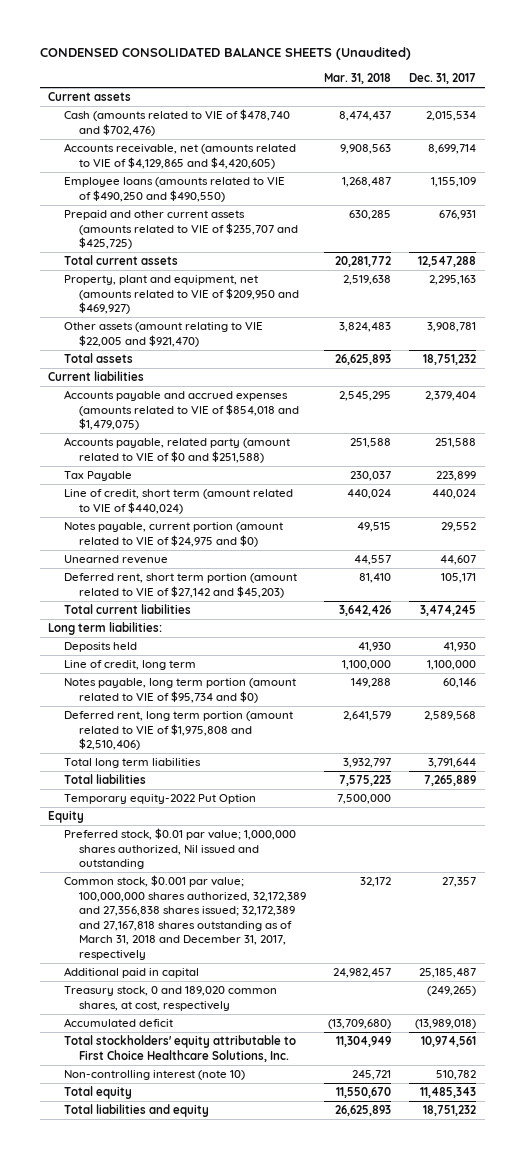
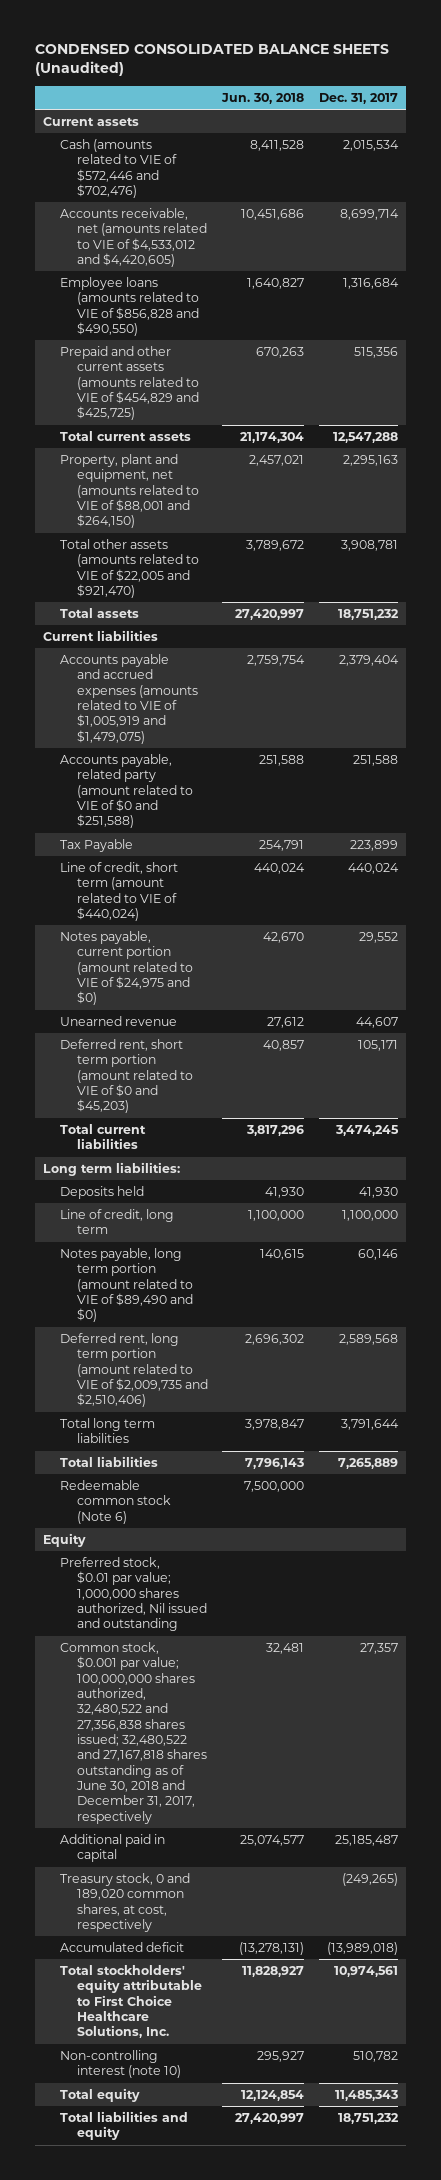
- | Mar. 31, 2018 | Dec. 31, 2017
+ | Jun. 30, 2018 | Dec. 31, 2017
- Cash (amounts related to VIE of $478,740 and $702,476) | 8,474,437 | 2,015,534
- Accounts receivable, net (amounts related to VIE of $4,129,865 and $4,420,605) | 9,908,563 | 8,699,714
- Employee loans (amounts related to VIE of $490,250 and $490,550) | 1,268,487 | 1,155,109
- Prepaid and other current assets (amounts related to VIE of $235,707 and $425,725) | 630,285 | 676,931
+ Cash (amounts related to VIE of $572,446 and $702,476) | 8,411,528 | 2,015,534
+ Accounts receivable, net (amounts related to VIE of $4,533,012 and $4,420,605) | 10,451,686 | 8,699,714
+ Employee loans (amounts related to VIE of $856,828 and $490,550) | 1,640,827 | 1,316,684
+ Prepaid and other current assets (amounts related to VIE of $454,829 and $425,725) | 670,263 | 515,356
- Property, plant and equipment, net (amounts related to VIE of $209,950 and $469,927) | 2,519,638 | 2,295,163
- Other assets (amount relating to VIE $22,005 and $921,470) | 3,824,483 | 3,908,781
+ Property, plant and equipment, net (amounts related to VIE of $88,001 and $264,150) | 2,457,021 | 2,295,163
+ Total other assets (amounts related to VIE of $22,005 and $921,470) | 3,789,672 | 3,908,781
- Accounts payable and accrued expenses (amounts related to VIE of $854,018 and $1,479,075) | 2,545,295 | 2,379,404
+ Accounts payable and accrued expenses (amounts related to VIE of $1,005,919 and $1,479,075) | 2,759,754 | 2,379,404
- Deferred rent, short term portion (amount related to VIE of $27,142 and $45,203) | 81,410 | 105,171
+ Deferred rent, short term portion (amount related to VIE of $0 and $45,203) | 40,857 | 105,171
- Notes payable, long term portion (amount related to VIE of $95,734 and $0) | 149,288 | 60,146
- Deferred rent, long term portion (amount related to VIE of $1,975,808 and $2,510,406) | 2,641,579 | 2,589,568
+ Notes payable, long term portion (amount related to VIE of $89,490 and $0) | 140,615 | 60,146
+ Deferred rent, long term portion (amount related to VIE of $2,009,735 and $2,510,406) | 2,696,302 | 2,589,568
- Temporary equity-2022 Put Option | 7,500,000 |
+ Redeemable common stock (Note 6) | 7,500,000 |
- Common stock, $0.001 par value; 100,000,000 shares authorized, 32,172,389 and 27,356,838 shares issued; 32,172,389 and 27,167,818 shares outstanding as of March 31, 2018 and December 31, 2017, respectively | 32,172 | 27,357
+ Common stock, $0.001 par value; 100,000,000 shares authorized, 32,480,522 and 27,356,838 shares issued; 32,480,522 and 27,167,818 shares outstanding as of June 30, 2018 and December 31, 2017, respectively | 32,481 | 27,357

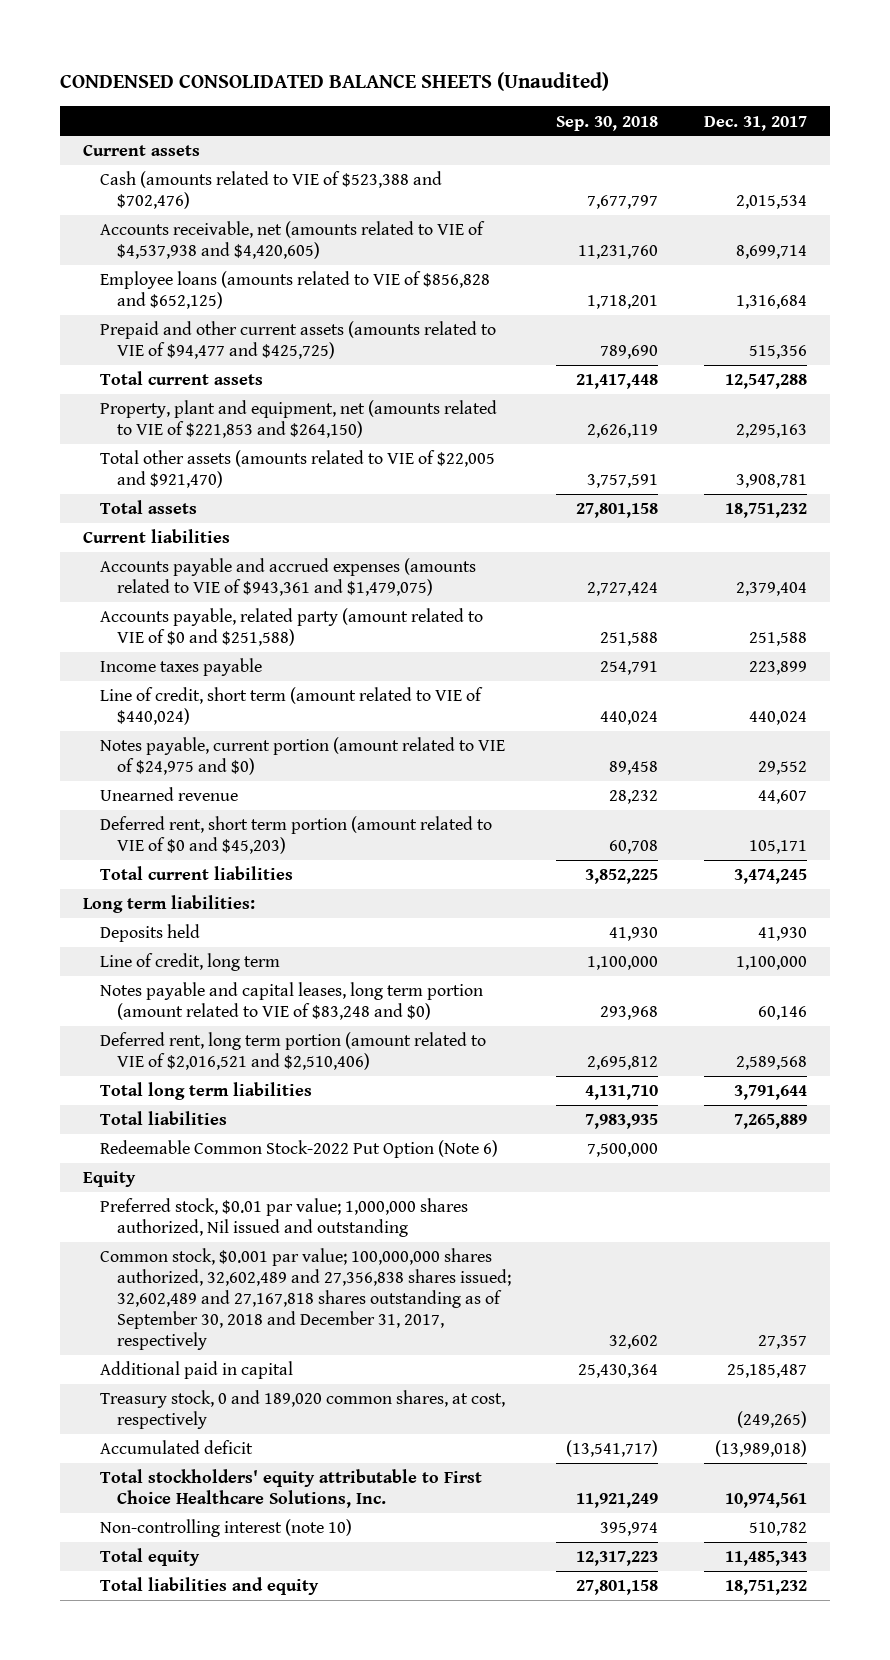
- | Jun. 30, 2018 | Dec. 31, 2017
+ | Sep. 30, 2018 | Dec. 31, 2017
- Cash (amounts related to VIE of $572,446 and $702,476) | 8,411,528 | 2,015,534
- Accounts receivable, net (amounts related to VIE of $4,533,012 and $4,420,605) | 10,451,686 | 8,699,714
- Employee loans (amounts related to VIE of $856,828 and $490,550) | 1,640,827 | 1,316,684
- Prepaid and other current assets (amounts related to VIE of $454,829 and $425,725) | 670,263 | 515,356
+ Cash (amounts related to VIE of $523,388 and $702,476) | 7,677,797 | 2,015,534
+ Accounts receivable, net (amounts related to VIE of $4,537,938 and $4,420,605) | 11,231,760 | 8,699,714
+ Employee loans (amounts related to VIE of $856,828 and $652,125) | 1,718,201 | 1,316,684
+ Prepaid and other current assets (amounts related to VIE of $94,477 and $425,725) | 789,690 | 515,356
- Property, plant and equipment, net (amounts related to VIE of $88,001 and $264,150) | 2,457,021 | 2,295,163
+ Property, plant and equipment, net (amounts related to VIE of $221,853 and $264,150) | 2,626,119 | 2,295,163
- Accounts payable and accrued expenses (amounts related to VIE of $1,005,919 and $1,479,075) | 2,759,754 | 2,379,404
+ Accounts payable and accrued expenses (amounts related to VIE of $943,361 and $1,479,075) | 2,727,424 | 2,379,404
- Tax Payable | 254,791 | 223,899
+ Income taxes payable | 254,791 | 223,899
- Notes payable, long term portion (amount related to VIE of $89,490 and $0) | 140,615 | 60,146
- Deferred rent, long term portion (amount related to VIE of $2,009,735 and $2,510,406) | 2,696,302 | 2,589,568
+ Notes payable and capital leases, long term portion (amount related to VIE of $83,248 and $0) | 293,968 | 60,146
+ Deferred rent, long term portion (amount related to VIE of $2,016,521 and $2,510,406) | 2,695,812 | 2,589,568
- Redeemable common stock (Note 6) | 7,500,000 |
+ Redeemable Common Stock-2022 Put Option (Note 6) | 7,500,000 |
- Common stock, $0.001 par value; 100,000,000 shares authorized, 32,480,522 and 27,356,838 shares issued; 32,480,522 and 27,167,818 shares outstanding as of June 30, 2018 and December 31, 2017, respectively | 32,481 | 27,357
+ Common stock, $0.001 par value; 100,000,000 shares authorized, 32,602,489 and 27,356,838 shares issued; 32,602,489 and 27,167,818 shares outstanding as of September 30, 2018 and December 31, 2017, respectively | 32,602 | 27,357

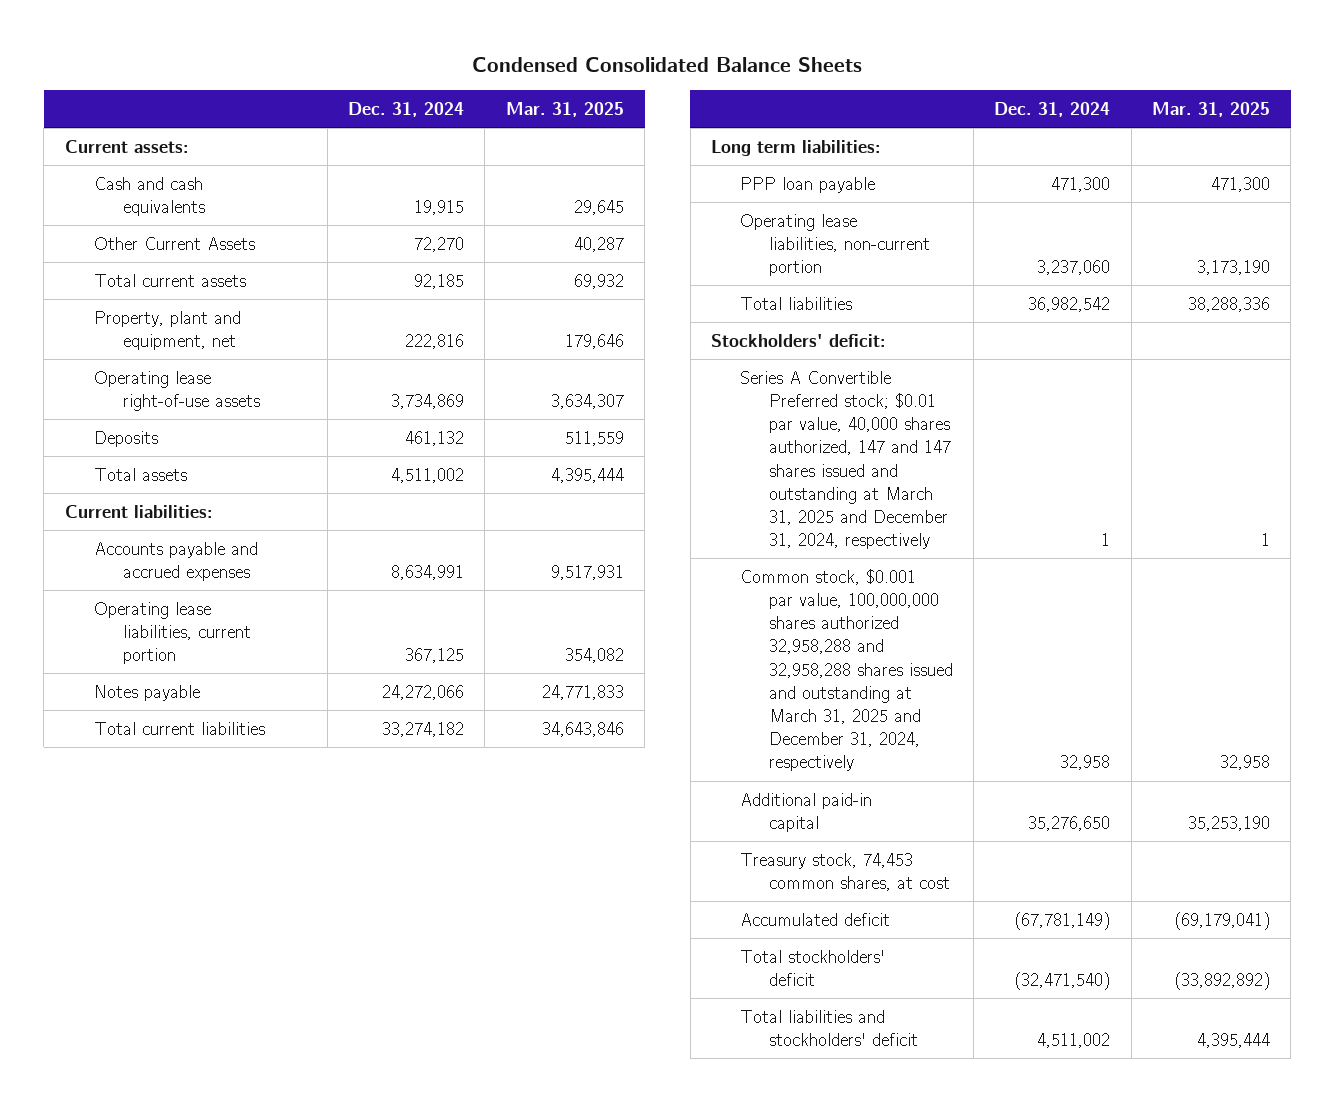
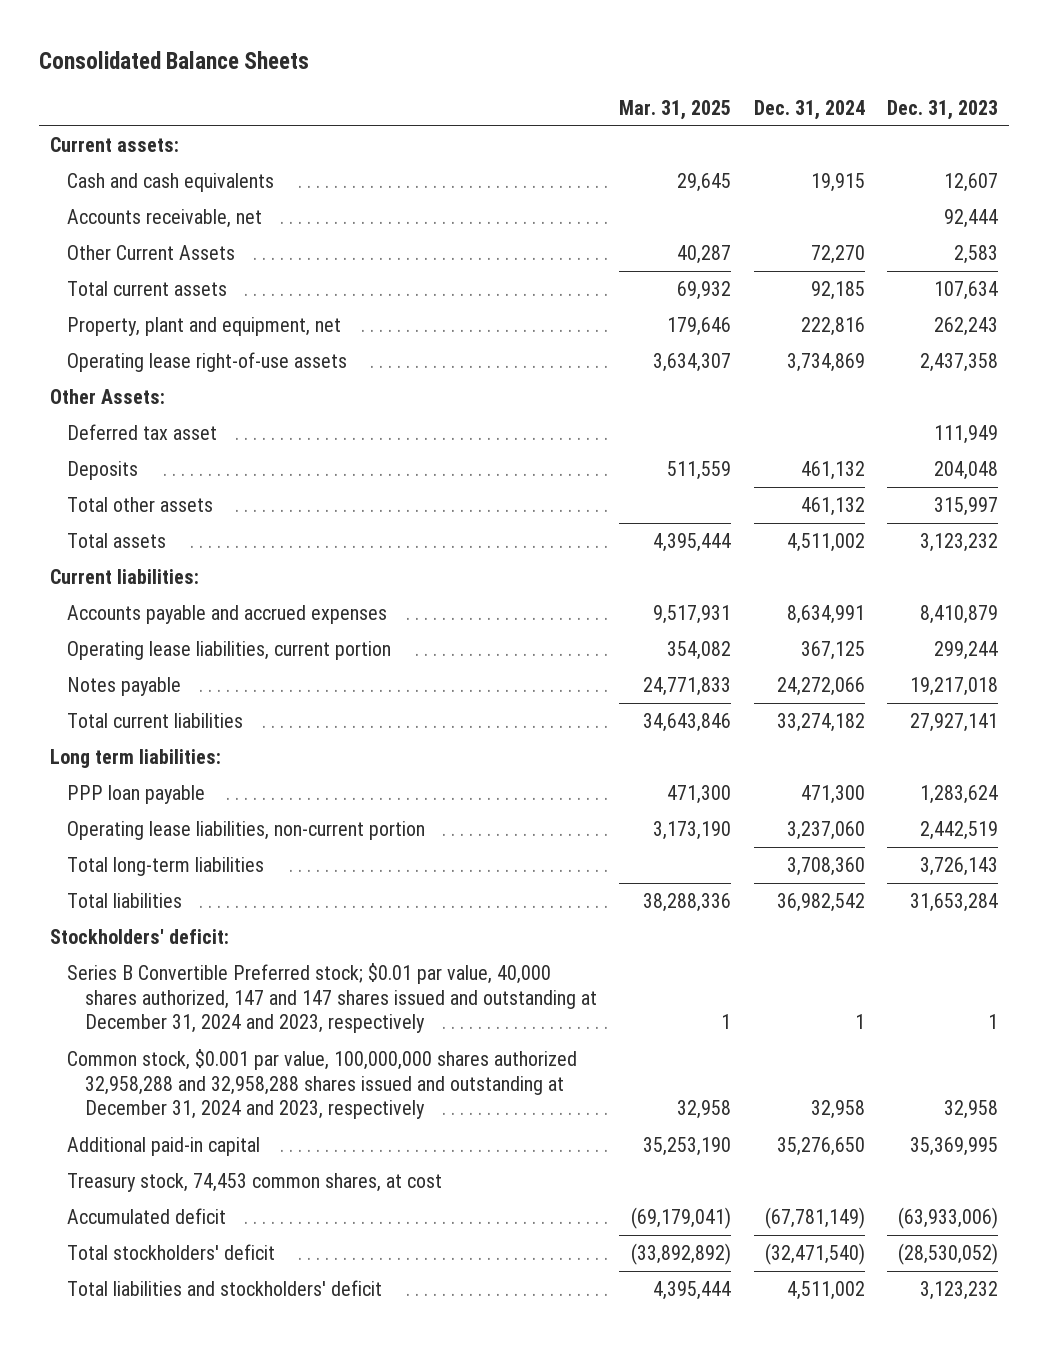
- Condensed Consolidated Balance Sheets
+ Consolidated Balance Sheets
- | Dec. 31, 2024 | Mar. 31, 2025
+ | Mar. 31, 2025 | Dec. 31, 2024 | Dec. 31, 2023
+ Accounts receivable, net | | | 92,444
+ Other Assets:
+ Deferred tax asset | | | 111,949
+ Total other assets | | 461,132 | 315,997
+ Total long-term liabilities | | 3,708,360 | 3,726,143
- Series A Convertible Preferred stock; $0.01 par value, 40,000 shares authorized, 147 and 147 shares issued and outstanding at March 31, 2025 and December 31, 2024, respectively | 1 | 1
- Common stock, $0.001 par value, 100,000,000 shares authorized 32,958,288 and 32,958,288 shares issued and outstanding at March 31, 2025 and December 31, 2024, respectively | 32,958 | 32,958
+ Series B Convertible Preferred stock; $0.01 par value, 40,000 shares authorized, 147 and 147 shares issued and outstanding at December 31, 2024 and 2023, respectively | 1 | 1 | 1
+ Common stock, $0.001 par value, 100,000,000 shares authorized 32,958,288 and 32,958,288 shares issued and outstanding at December 31, 2024 and 2023, respectively | 32,958 | 32,958 | 32,958

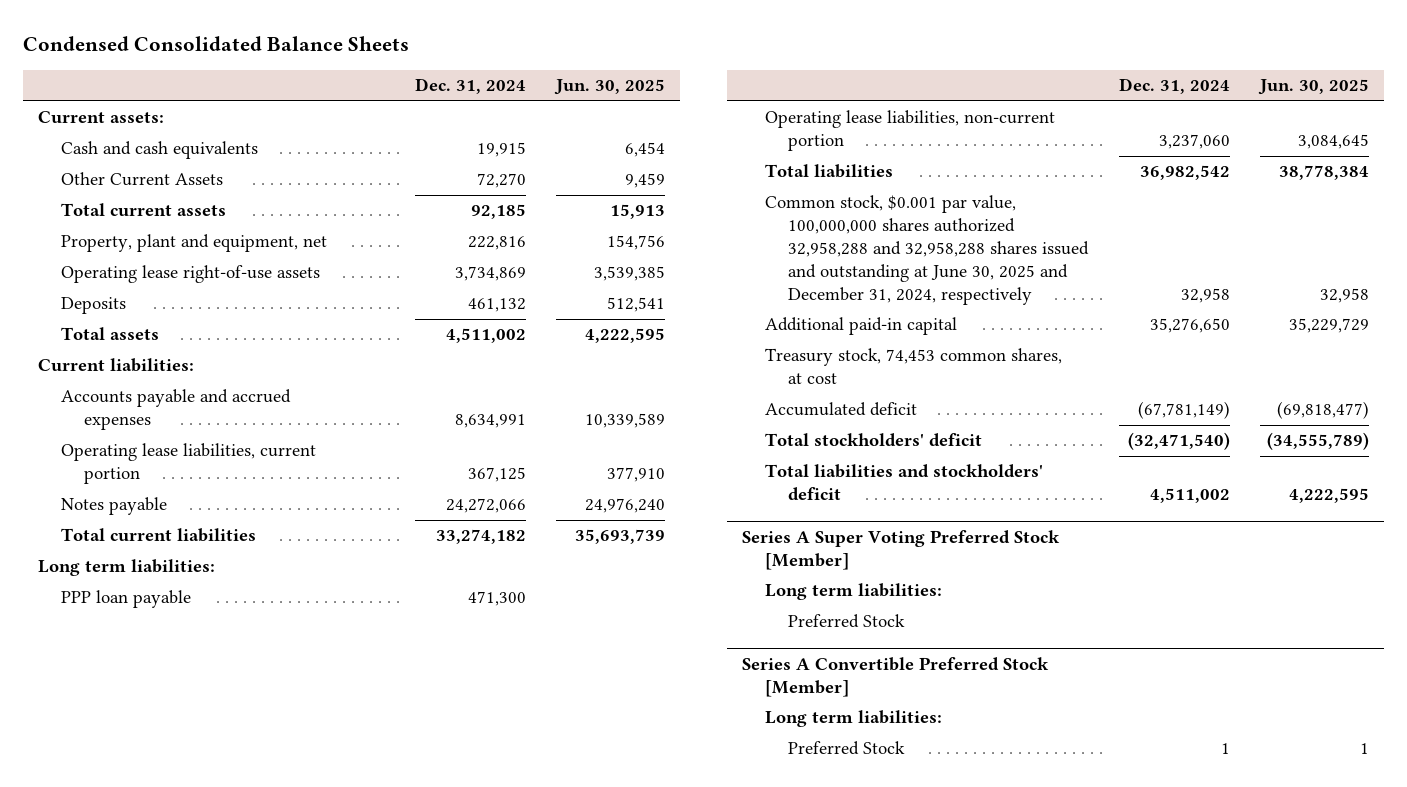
- Consolidated Balance Sheets
+ Condensed Consolidated Balance Sheets
- | Mar. 31, 2025 | Dec. 31, 2024 | Dec. 31, 2023
+ | Dec. 31, 2024 | Jun. 30, 2025
- Accounts receivable, net | | | 92,444
- Other Assets:
- Deferred tax asset | | | 111,949
- Total other assets | | 461,132 | 315,997
- Total long-term liabilities | | 3,708,360 | 3,726,143
- Stockholders' deficit:
- Series B Convertible Preferred stock; $0.01 par value, 40,000 shares authorized, 147 and 147 shares issued and outstanding at December 31, 2024 and 2023, respectively | 1 | 1 | 1
- Common stock, $0.001 par value, 100,000,000 shares authorized 32,958,288 and 32,958,288 shares issued and outstanding at December 31, 2024 and 2023, respectively | 32,958 | 32,958 | 32,958
+ Common stock, $0.001 par value, 100,000,000 shares authorized 32,958,288 and 32,958,288 shares issued and outstanding at June 30, 2025 and December 31, 2024, respectively | 32,958 | 32,958
+ Series A Super Voting Preferred Stock [Member]
+ Long term liabilities:
+ Preferred Stock
+ Series A Convertible Preferred Stock [Member]
+ Long term liabilities:
+ Preferred Stock | 1 | 1

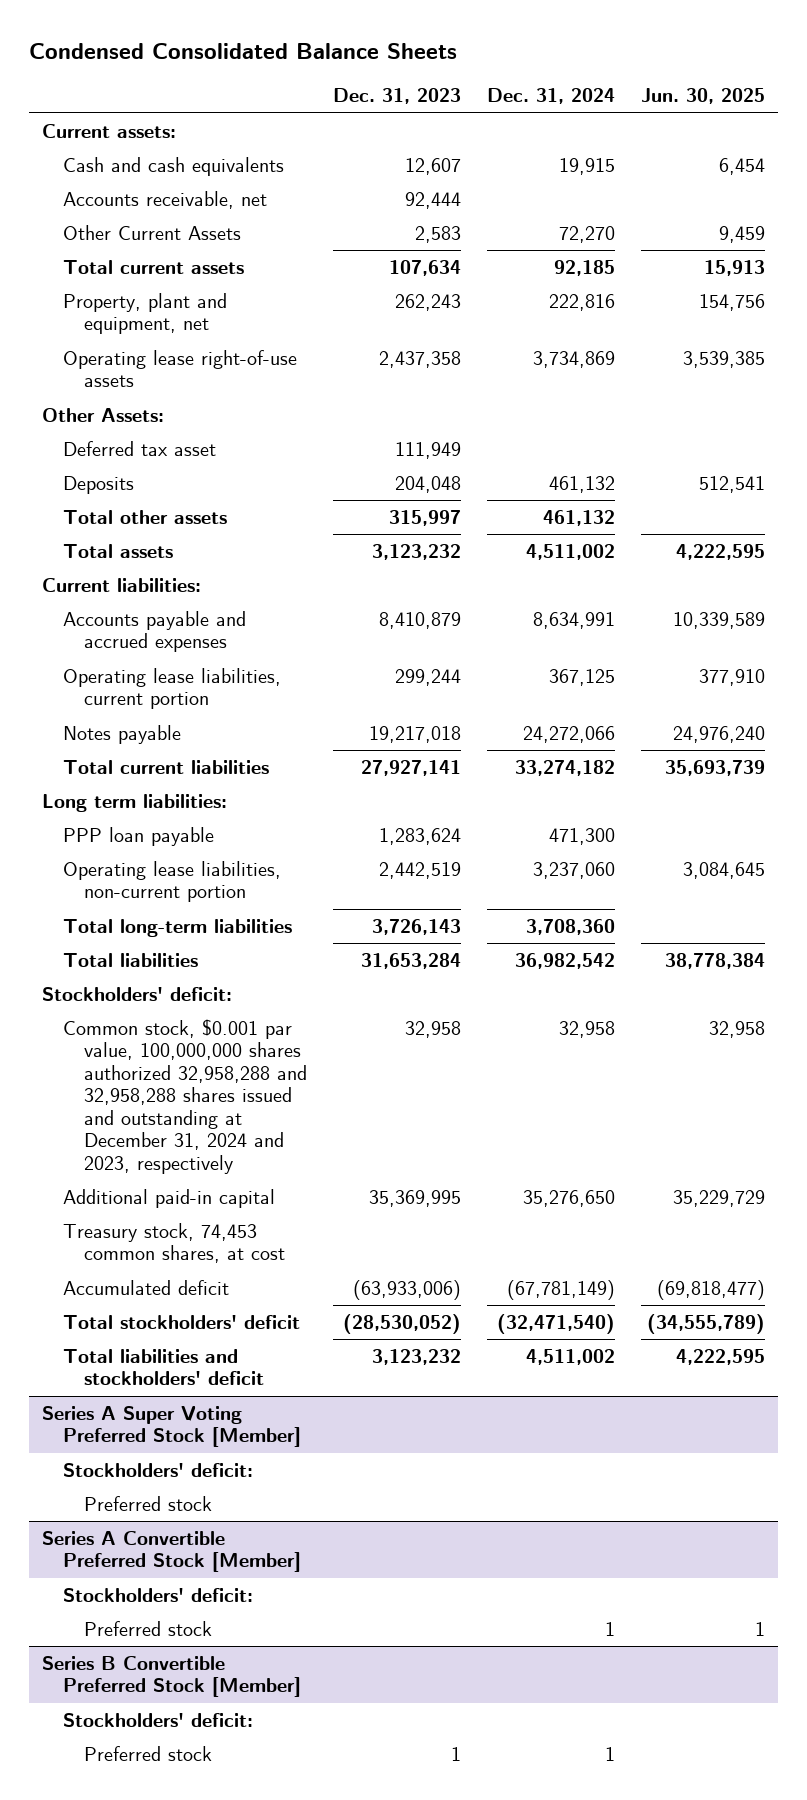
- | Dec. 31, 2024 | Jun. 30, 2025
+ | Dec. 31, 2023 | Dec. 31, 2024 | Jun. 30, 2025
+ Accounts receivable, net | 92,444 | |
+ Other Assets:
+ Deferred tax asset | 111,949 | |
+ Total other assets | 315,997 | 461,132 |
+ Total long-term liabilities | 3,726,143 | 3,708,360 |
- Common stock, $0.001 par value, 100,000,000 shares authorized 32,958,288 and 32,958,288 shares issued and outstanding at June 30, 2025 and December 31, 2024, respectively | 32,958 | 32,958
+ Stockholders' deficit:
+ Common stock, $0.001 par value, 100,000,000 shares authorized 32,958,288 and 32,958,288 shares issued and outstanding at December 31, 2024 and 2023, respectively | 32,958 | 32,958 | 32,958
@ Series A Super Voting Preferred Stock [Member]
- Long term liabilities:
- Preferred Stock
+ Stockholders' deficit:
+ Preferred stock
@ Series A Convertible Preferred Stock [Member]
- Long term liabilities:
- Preferred Stock | 1 | 1
+ Stockholders' deficit:
+ Preferred stock | | 1 | 1
+ Series B Convertible Preferred Stock [Member]
+ Stockholders' deficit:
+ Preferred stock | 1 | 1 |

